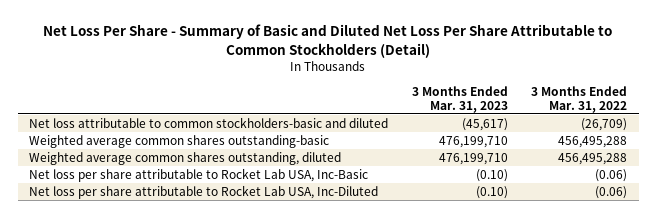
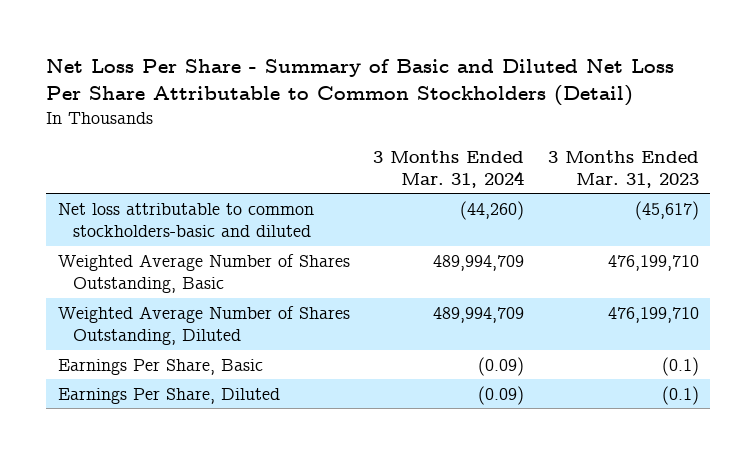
- | 3 Months Ended Mar. 31, 2023 | 3 Months Ended Mar. 31, 2022
+ | 3 Months Ended Mar. 31, 2024 | 3 Months Ended Mar. 31, 2023
- Weighted average common shares outstanding-basic | 476,199,710 | 456,495,288
- Weighted average common shares outstanding, diluted | 476,199,710 | 456,495,288
- Net loss per share attributable to Rocket Lab USA, Inc-Basic | (0.10) | (0.06)
- Net loss per share attributable to Rocket Lab USA, Inc-Diluted | (0.10) | (0.06)
+ Weighted Average Number of Shares Outstanding, Basic | 489,994,709 | 476,199,710
+ Weighted Average Number of Shares Outstanding, Diluted | 489,994,709 | 476,199,710
+ Earnings Per Share, Basic | (0.09) | (0.1)
+ Earnings Per Share, Diluted | (0.09) | (0.1)

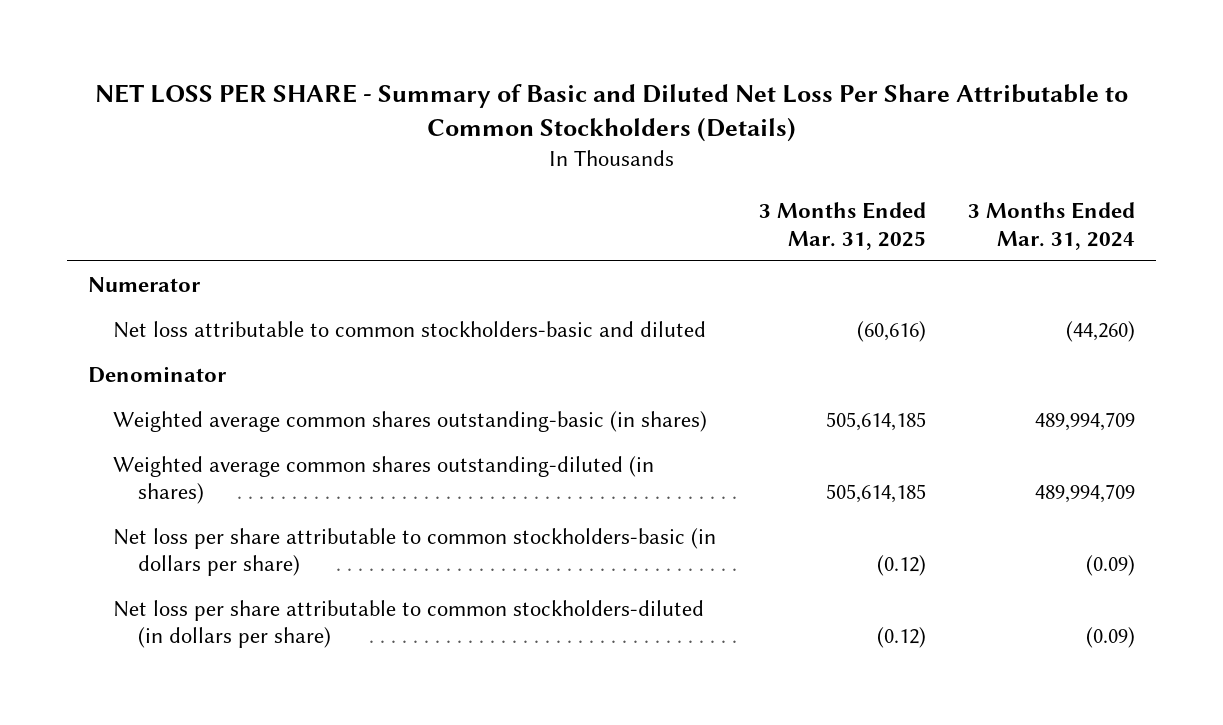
- Net Loss Per Share - Summary of Basic and Diluted Net Loss Per Share Attributable to Common Stockholders (Detail)
+ NET LOSS PER SHARE - Summary of Basic and Diluted Net Loss Per Share Attributable to Common Stockholders (Details)
- | 3 Months Ended Mar. 31, 2024 | 3 Months Ended Mar. 31, 2023
+ | 3 Months Ended Mar. 31, 2025 | 3 Months Ended Mar. 31, 2024
+ Numerator
- Weighted Average Number of Shares Outstanding, Basic | 489,994,709 | 476,199,710
- Weighted Average Number of Shares Outstanding, Diluted | 489,994,709 | 476,199,710
- Earnings Per Share, Basic | (0.09) | (0.1)
- Earnings Per Share, Diluted | (0.09) | (0.1)
+ Denominator
+ Weighted average common shares outstanding-basic (in shares) | 505,614,185 | 489,994,709
+ Weighted average common shares outstanding-diluted (in shares) | 505,614,185 | 489,994,709
+ Net loss per share attributable to common stockholders-basic (in dollars per share) | (0.12) | (0.09)
+ Net loss per share attributable to common stockholders-diluted (in dollars per share) | (0.12) | (0.09)

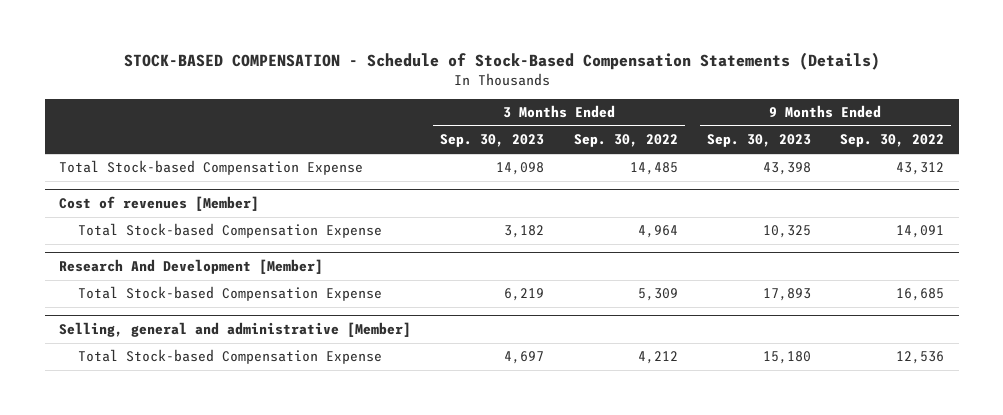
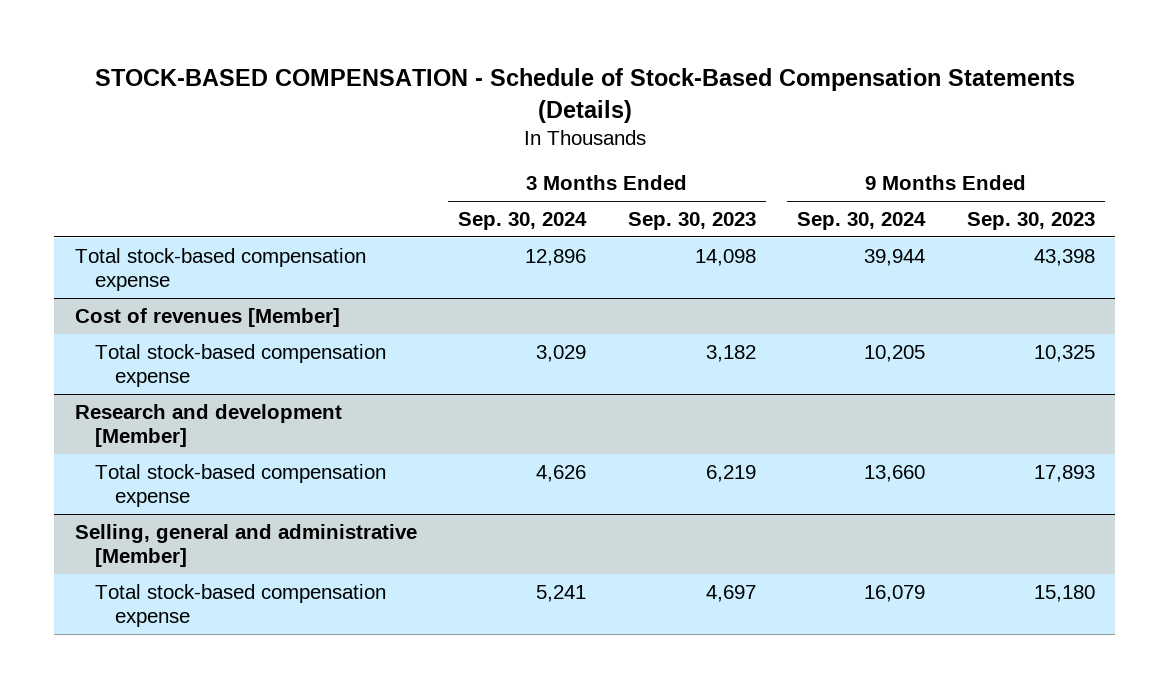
- | 3 Months Ended Sep. 30, 2023 | 3 Months Ended Sep. 30, 2022 | 9 Months Ended Sep. 30, 2023 | 9 Months Ended Sep. 30, 2022
+ | 3 Months Ended Sep. 30, 2024 | 3 Months Ended Sep. 30, 2023 | 9 Months Ended Sep. 30, 2024 | 9 Months Ended Sep. 30, 2023
- Total Stock-based Compensation Expense | 14,098 | 14,485 | 43,398 | 43,312
+ Total stock-based compensation expense | 12,896 | 14,098 | 39,944 | 43,398
@ Cost of revenues [Member]
- Total Stock-based Compensation Expense | 3,182 | 4,964 | 10,325 | 14,091
- Research And Development [Member]
- Total Stock-based Compensation Expense | 6,219 | 5,309 | 17,893 | 16,685
@ Cost of revenues [Member]
+ Total stock-based compensation expense | 3,029 | 3,182 | 10,205 | 10,325
+ Research and development [Member]
+ Total stock-based compensation expense | 4,626 | 6,219 | 13,660 | 17,893
@ Selling, general and administrative [Member]
- Total Stock-based Compensation Expense | 4,697 | 4,212 | 15,180 | 12,536
+ Total stock-based compensation expense | 5,241 | 4,697 | 16,079 | 15,180

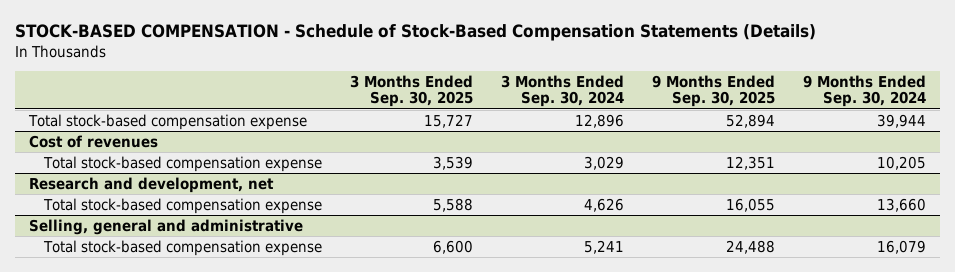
- | 3 Months Ended Sep. 30, 2024 | 3 Months Ended Sep. 30, 2023 | 9 Months Ended Sep. 30, 2024 | 9 Months Ended Sep. 30, 2023
+ | 3 Months Ended Sep. 30, 2025 | 3 Months Ended Sep. 30, 2024 | 9 Months Ended Sep. 30, 2025 | 9 Months Ended Sep. 30, 2024
- Cost of revenues [Member]
+ Cost of revenues
- Research and development [Member]
+ Research and development, net
- Selling, general and administrative [Member]
+ Selling, general and administrative

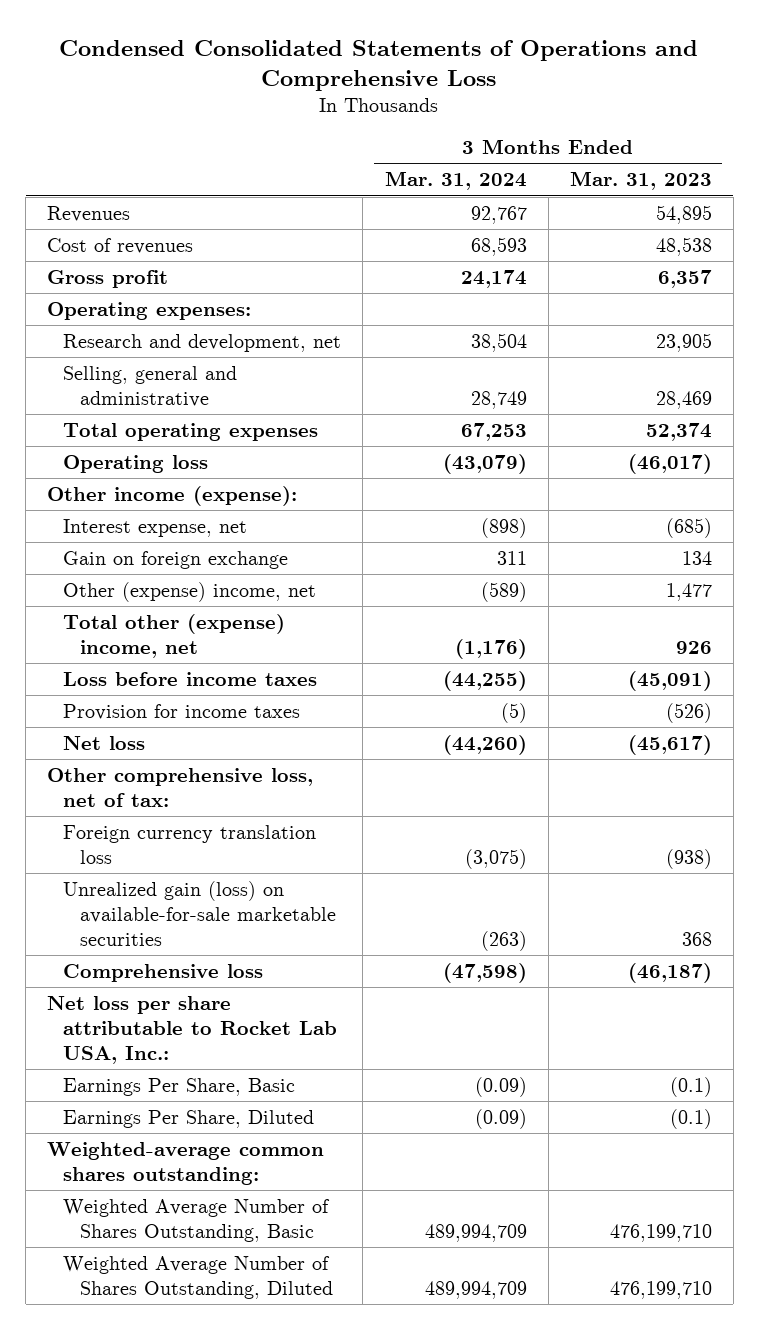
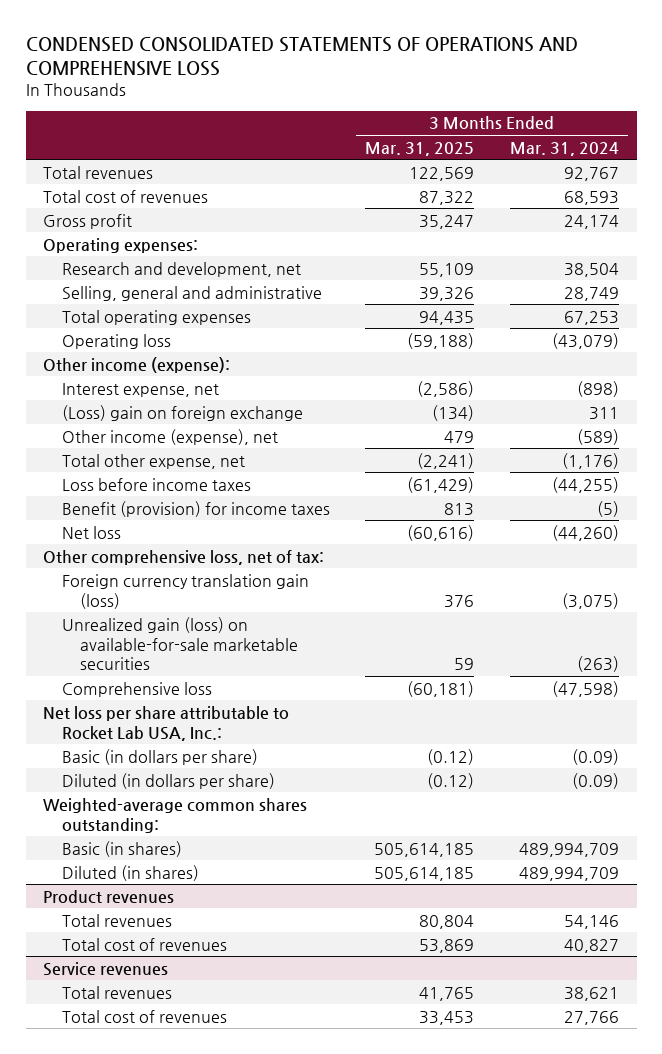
- Condensed Consolidated Statements of Operations and Comprehensive Loss
+ CONDENSED CONSOLIDATED STATEMENTS OF OPERATIONS AND COMPREHENSIVE LOSS
- | 3 Months Ended Mar. 31, 2024 | 3 Months Ended Mar. 31, 2023
+ | 3 Months Ended Mar. 31, 2025 | 3 Months Ended Mar. 31, 2024
- Revenues | 92,767 | 54,895
- Cost of revenues | 68,593 | 48,538
+ Total revenues | 122,569 | 92,767
+ Total cost of revenues | 87,322 | 68,593
- Gain on foreign exchange | 311 | 134
- Other (expense) income, net | (589) | 1,477
- Total other (expense) income, net | (1,176) | 926
+ (Loss) gain on foreign exchange | (134) | 311
+ Other income (expense), net | 479 | (589)
+ Total other expense, net | (2,241) | (1,176)
- Provision for income taxes | (5) | (526)
+ Benefit (provision) for income taxes | 813 | (5)
- Foreign currency translation loss | (3,075) | (938)
+ Foreign currency translation gain (loss) | 376 | (3,075)
- Earnings Per Share, Basic | (0.09) | (0.1)
- Earnings Per Share, Diluted | (0.09) | (0.1)
+ Basic (in dollars per share) | (0.12) | (0.09)
+ Diluted (in dollars per share) | (0.12) | (0.09)
- Weighted Average Number of Shares Outstanding, Basic | 489,994,709 | 476,199,710
- Weighted Average Number of Shares Outstanding, Diluted | 489,994,709 | 476,199,710
+ Basic (in shares) | 505,614,185 | 489,994,709
+ Diluted (in shares) | 505,614,185 | 489,994,709
+ Product revenues
+ Total revenues | 80,804 | 54,146
+ Total cost of revenues | 53,869 | 40,827
+ Service revenues
+ Total revenues | 41,765 | 38,621
+ Total cost of revenues | 33,453 | 27,766

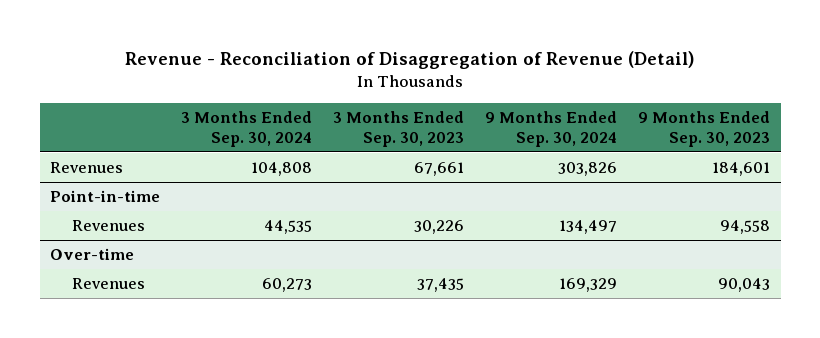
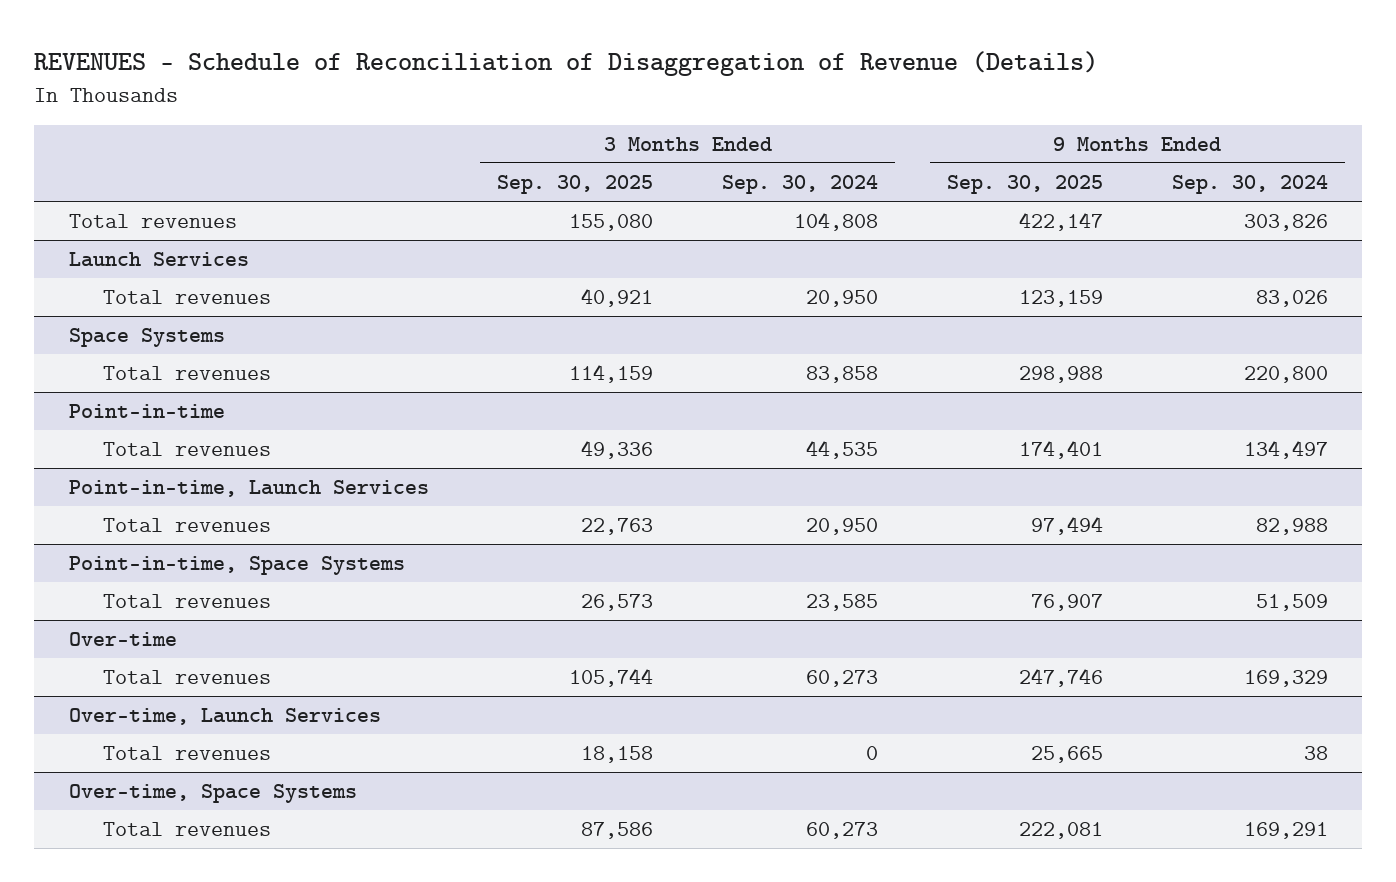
- Revenue - Reconciliation of Disaggregation of Revenue (Detail)
+ REVENUES - Schedule of Reconciliation of Disaggregation of Revenue (Details)
- | 3 Months Ended Sep. 30, 2024 | 3 Months Ended Sep. 30, 2023 | 9 Months Ended Sep. 30, 2024 | 9 Months Ended Sep. 30, 2023
+ | 3 Months Ended Sep. 30, 2025 | 3 Months Ended Sep. 30, 2024 | 9 Months Ended Sep. 30, 2025 | 9 Months Ended Sep. 30, 2024
- Revenues | 104,808 | 67,661 | 303,826 | 184,601
+ Total revenues | 155,080 | 104,808 | 422,147 | 303,826
+ Launch Services
+ Total revenues | 40,921 | 20,950 | 123,159 | 83,026
+ Space Systems
+ Total revenues | 114,159 | 83,858 | 298,988 | 220,800
@ Point-in-time
- Revenues | 44,535 | 30,226 | 134,497 | 94,558
+ Total revenues | 49,336 | 44,535 | 174,401 | 134,497
+ Point-in-time, Launch Services
+ Total revenues | 22,763 | 20,950 | 97,494 | 82,988
+ Point-in-time, Space Systems
+ Total revenues | 26,573 | 23,585 | 76,907 | 51,509
@ Over-time
- Revenues | 60,273 | 37,435 | 169,329 | 90,043
+ Total revenues | 105,744 | 60,273 | 247,746 | 169,329
+ Over-time, Launch Services
+ Total revenues | 18,158 | 0 | 25,665 | 38
+ Over-time, Space Systems
+ Total revenues | 87,586 | 60,273 | 222,081 | 169,291

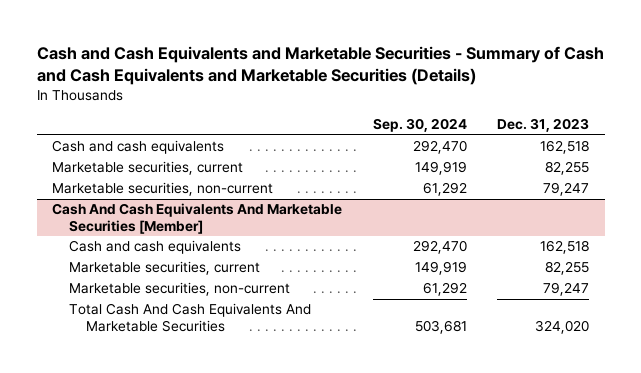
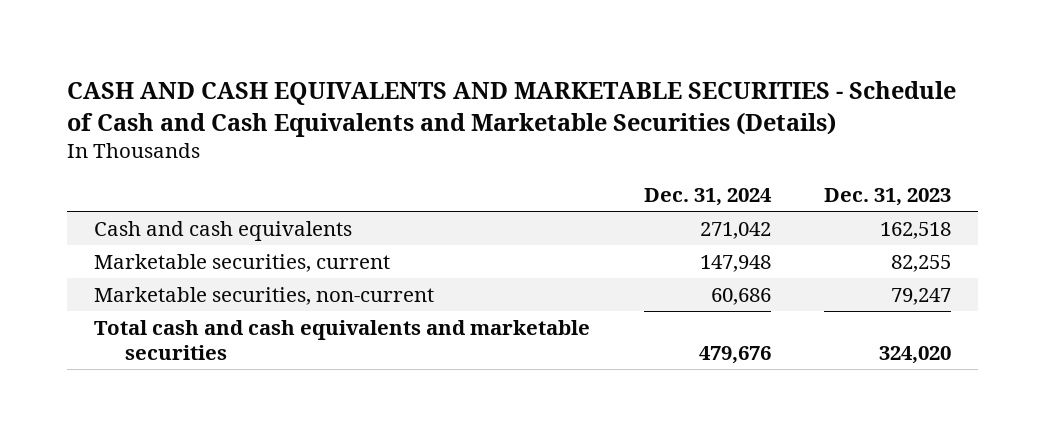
- Cash and Cash Equivalents and Marketable Securities - Summary of Cash and Cash Equivalents and Marketable Securities (Details)
+ CASH AND CASH EQUIVALENTS AND MARKETABLE SECURITIES - Schedule of Cash and Cash Equivalents and Marketable Securities (Details)
- | Sep. 30, 2024 | Dec. 31, 2023
+ | Dec. 31, 2024 | Dec. 31, 2023
- Cash And Cash Equivalents And Marketable Securities [Member]
- Cash and cash equivalents | 292,470 | 162,518
- Marketable securities, current | 149,919 | 82,255
- Marketable securities, non-current | 61,292 | 79,247
- Total Cash And Cash Equivalents And Marketable Securities | 503,681 | 324,020
+ Total cash and cash equivalents and marketable securities | 479,676 | 324,020

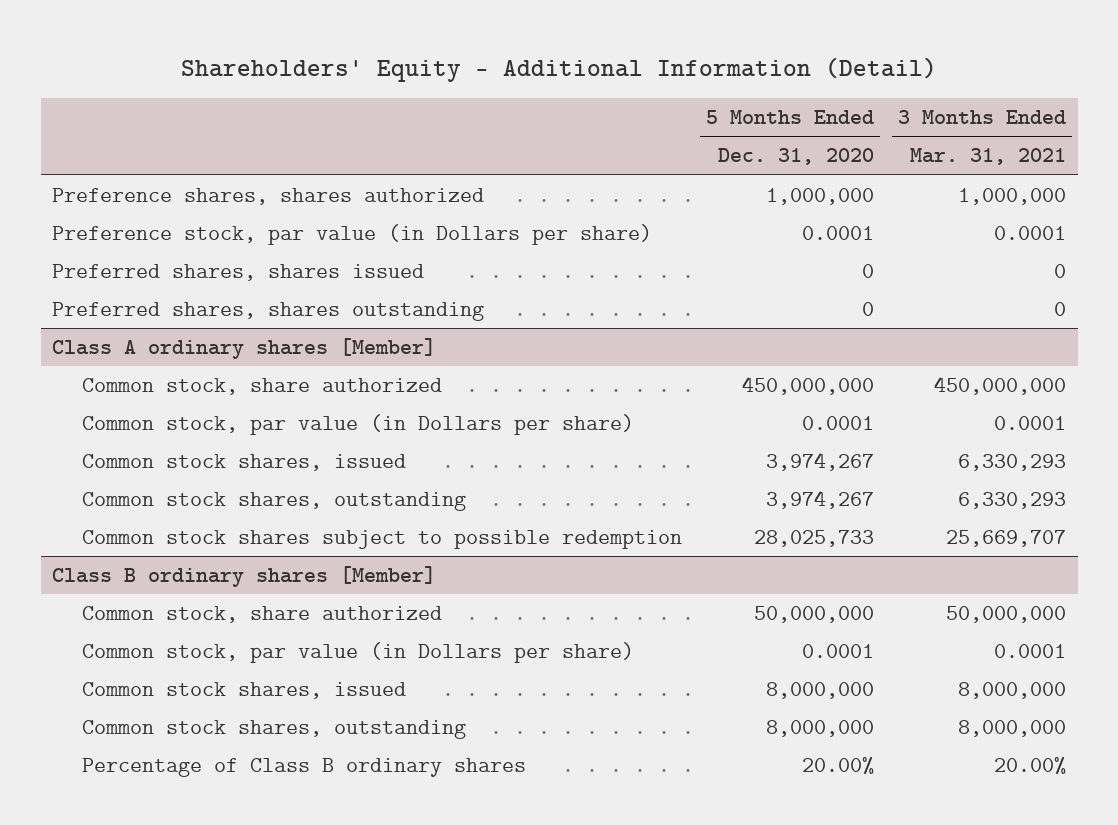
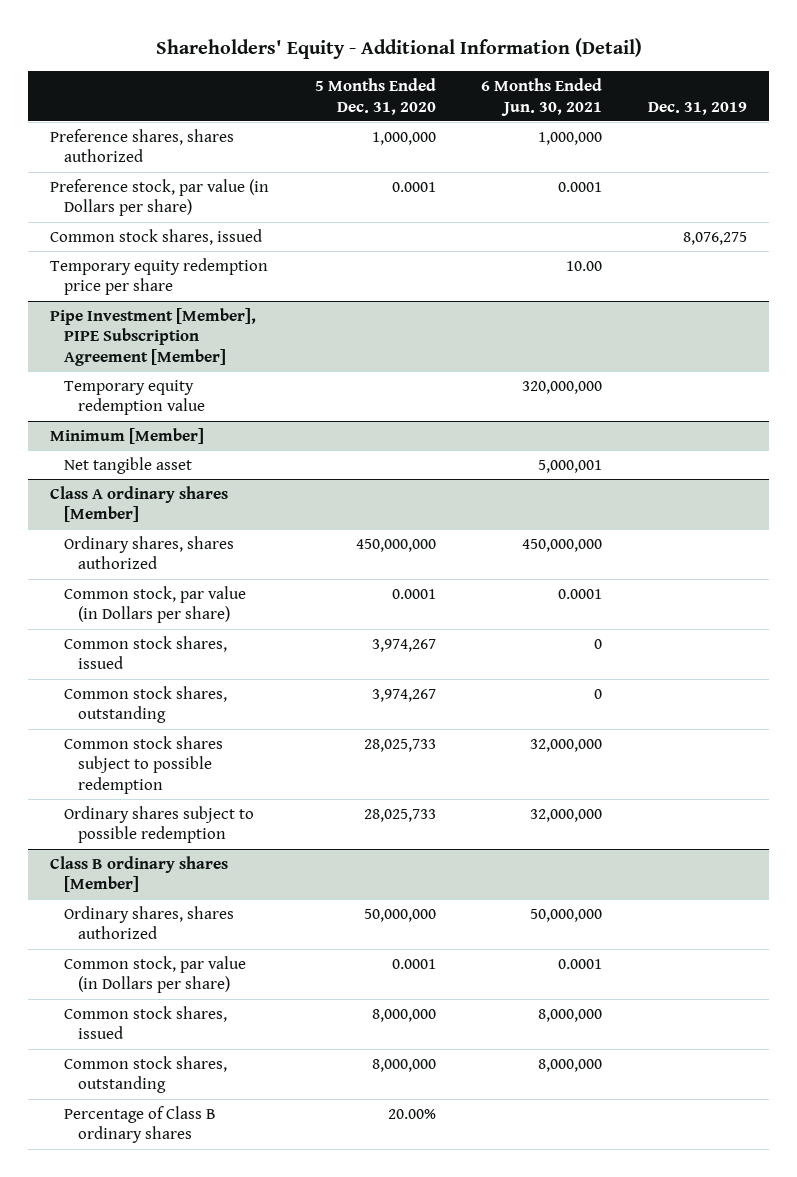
- | 5 Months Ended Dec. 31, 2020 | 3 Months Ended Mar. 31, 2021
+ | 5 Months Ended Dec. 31, 2020 | 6 Months Ended Jun. 30, 2021 | Dec. 31, 2019
- Preferred shares, shares issued | 0 | 0
- Preferred shares, shares outstanding | 0 | 0
+ Common stock shares, issued | | | 8,076,275
+ Temporary equity redemption price per share | | 10.00 |
+ Pipe Investment [Member], PIPE Subscription Agreement [Member]
+ Temporary equity redemption value | | 320,000,000 |
+ Minimum [Member]
+ Net tangible asset | | 5,000,001 |
@ Class A ordinary shares [Member]
- Common stock, share authorized | 450,000,000 | 450,000,000
+ Ordinary shares, shares authorized | 450,000,000 | 450,000,000 |
+ Ordinary shares subject to possible redemption | 28,025,733 | 32,000,000 |
@ Class B ordinary shares [Member]
- Common stock, share authorized | 50,000,000 | 50,000,000
+ Ordinary shares, shares authorized | 50,000,000 | 50,000,000 |

